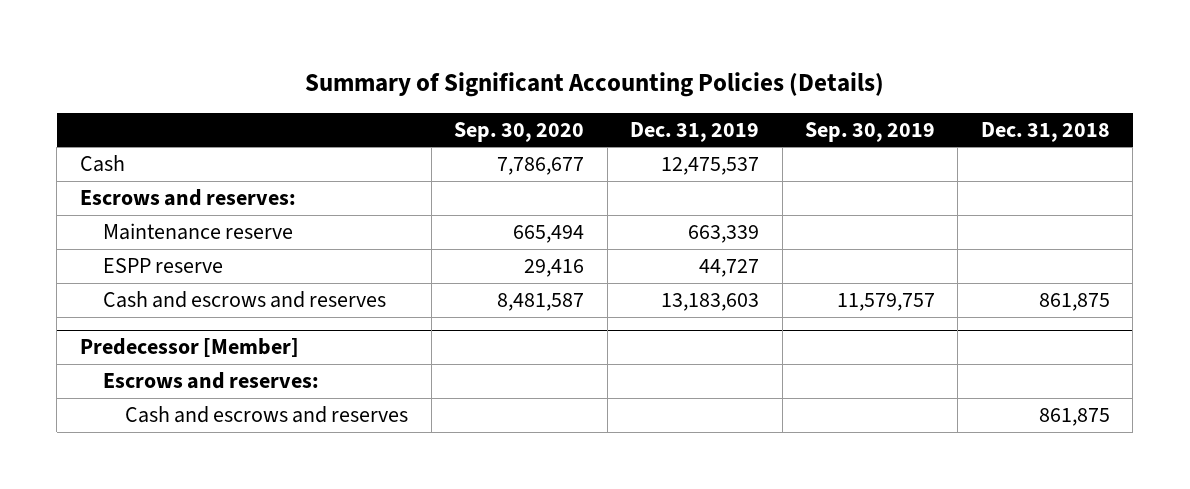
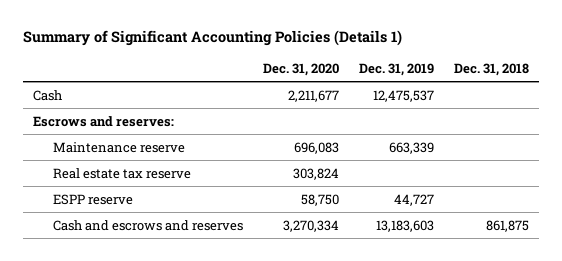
- Summary of Significant Accounting Policies (Details)
+ Summary of Significant Accounting Policies (Details 1)
- | Sep. 30, 2020 | Dec. 31, 2019 | Sep. 30, 2019 | Dec. 31, 2018
+ | Dec. 31, 2020 | Dec. 31, 2019 | Dec. 31, 2018
+ Real estate tax reserve | 303,824 | |
- Predecessor [Member]
- Escrows and reserves:
- Cash and escrows and reserves | | | | 861,875

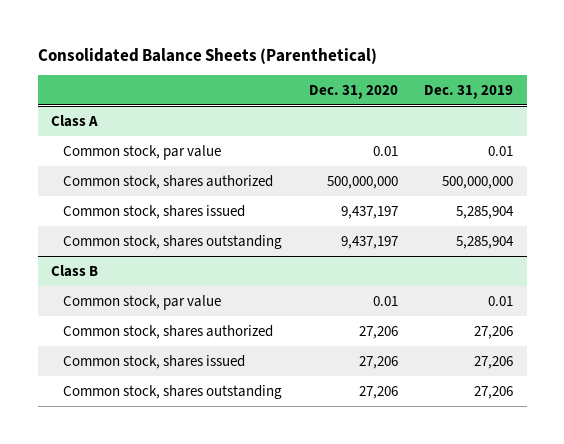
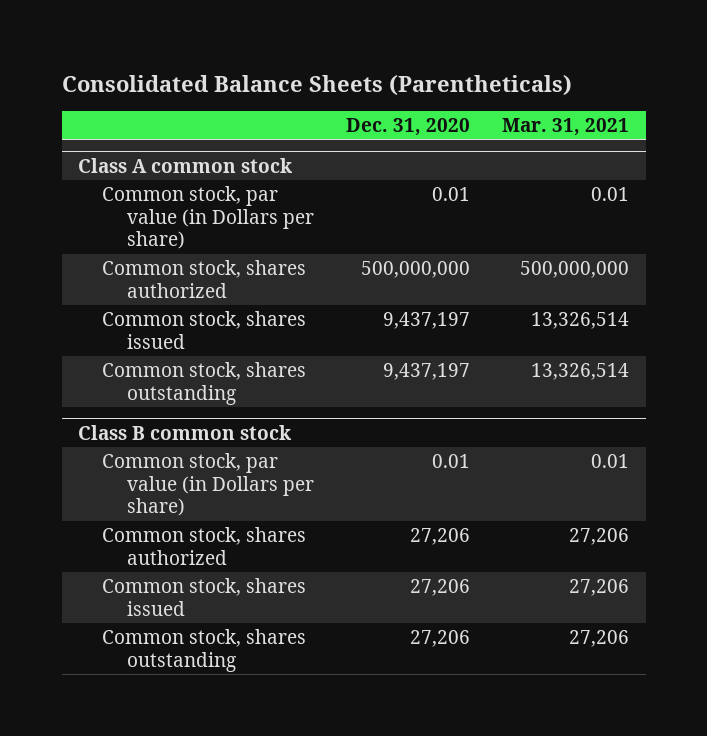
- Consolidated Balance Sheets (Parenthetical)
+ Consolidated Balance Sheets (Parentheticals)
- | Dec. 31, 2020 | Dec. 31, 2019
+ | Dec. 31, 2020 | Mar. 31, 2021
- Class A
- Common stock, par value | 0.01 | 0.01
+ Class A common stock
+ Common stock, par value (in Dollars per share) | 0.01 | 0.01
- Class B
- Common stock, par value | 0.01 | 0.01
+ Class B common stock
+ Common stock, par value (in Dollars per share) | 0.01 | 0.01

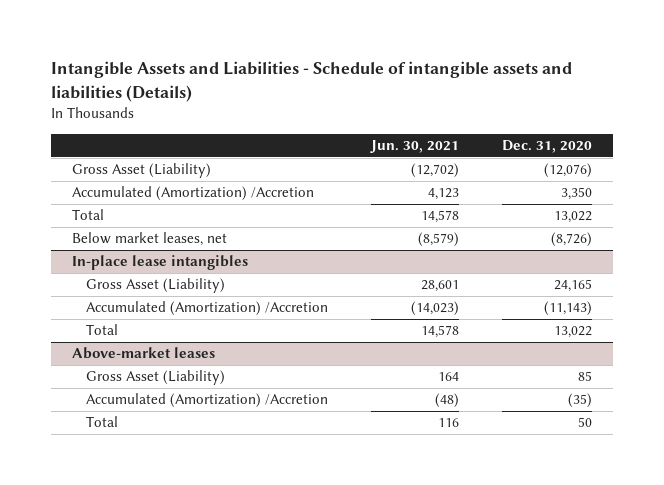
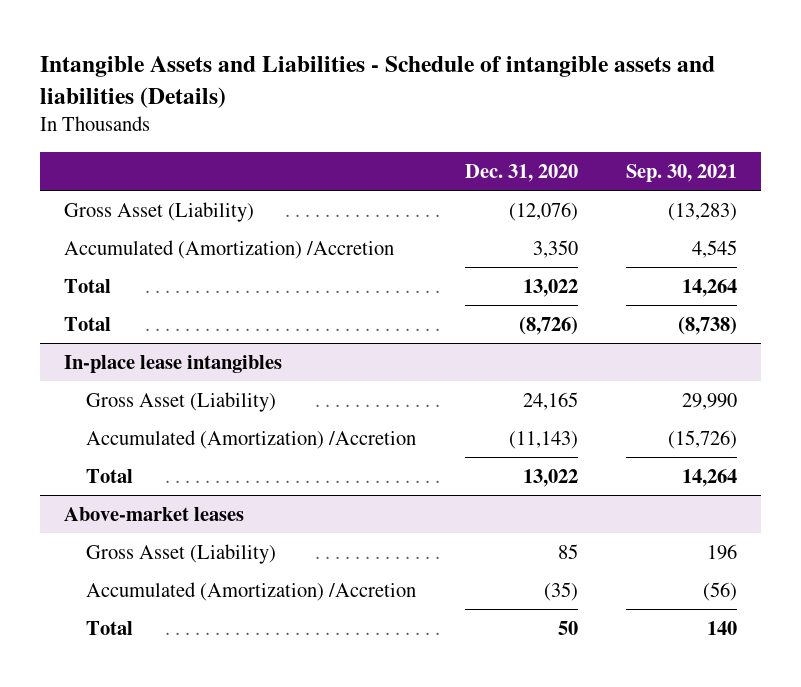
- | Jun. 30, 2021 | Dec. 31, 2020
+ | Dec. 31, 2020 | Sep. 30, 2021
- Below market leases, net | (8,579) | (8,726)
+ Total | (8,726) | (8,738)

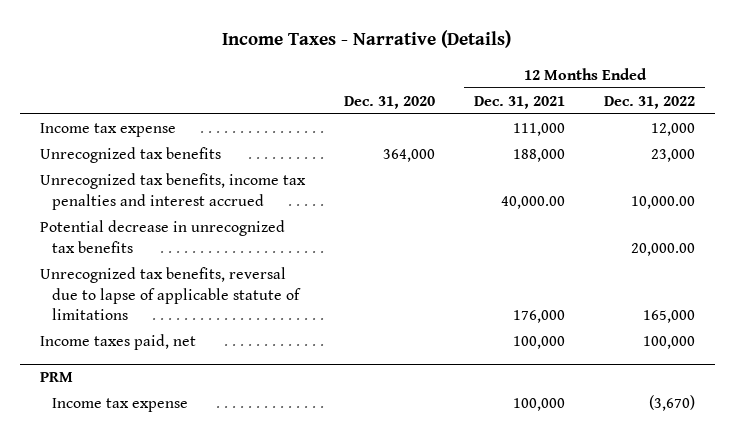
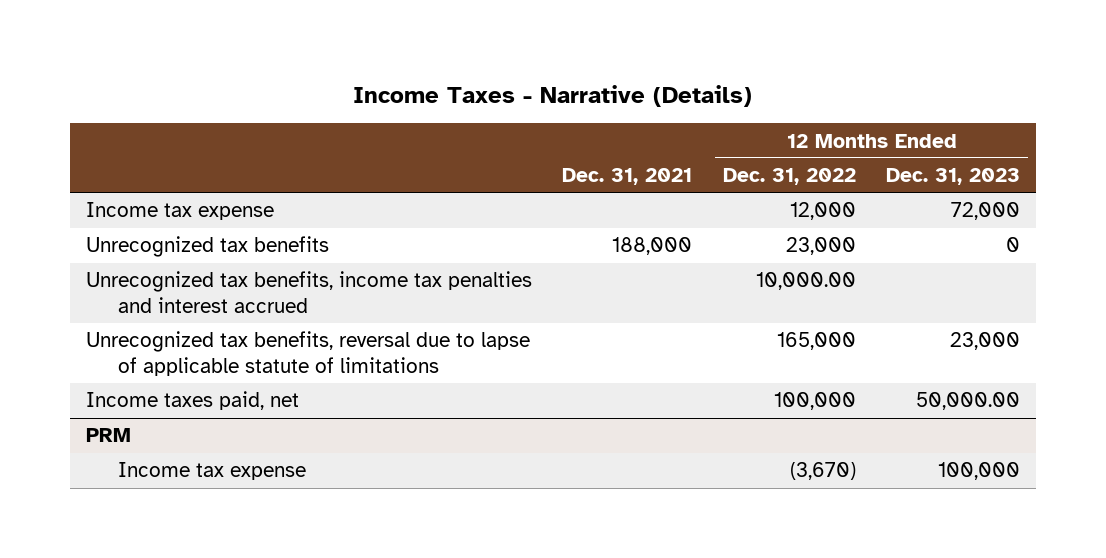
- | Dec. 31, 2020 | 12 Months Ended Dec. 31, 2021 | 12 Months Ended Dec. 31, 2022
+ | Dec. 31, 2021 | 12 Months Ended Dec. 31, 2022 | 12 Months Ended Dec. 31, 2023
- Potential decrease in unrecognized tax benefits | | | 20,000.00

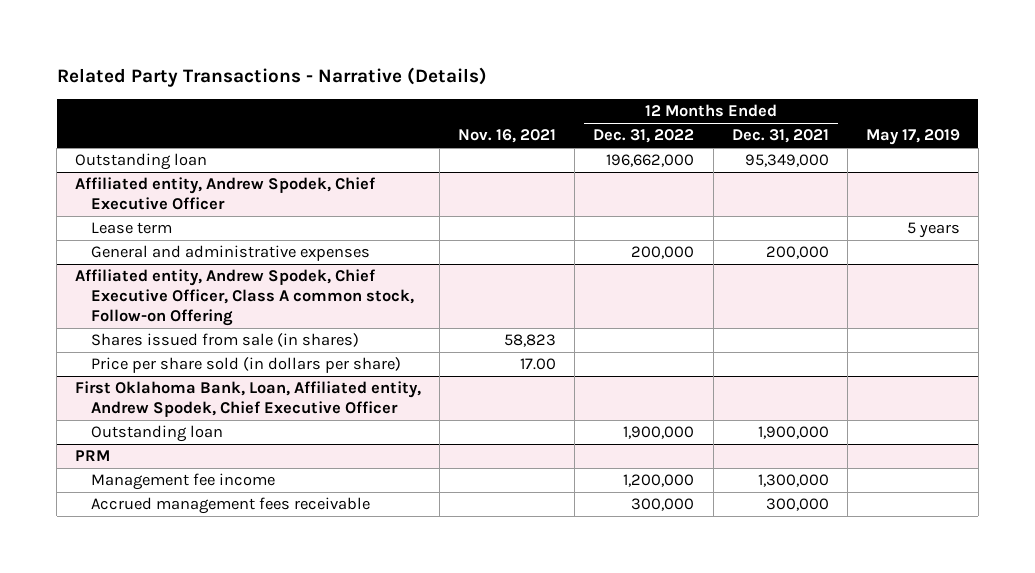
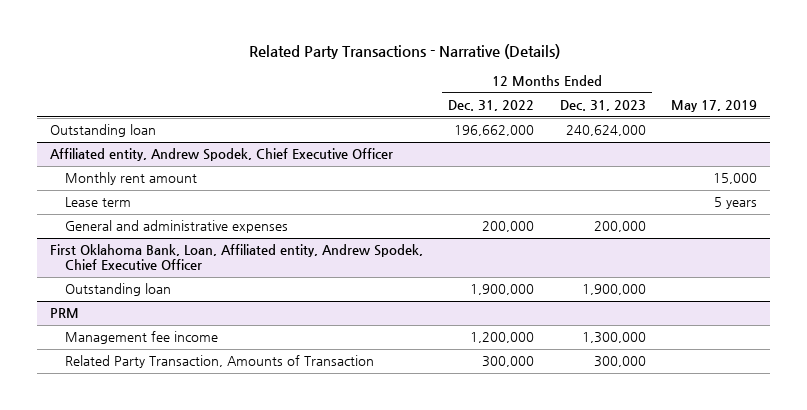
- | Nov. 16, 2021 | 12 Months Ended Dec. 31, 2022 | 12 Months Ended Dec. 31, 2021 | May 17, 2019
+ | 12 Months Ended Dec. 31, 2022 | 12 Months Ended Dec. 31, 2023 | May 17, 2019
@ Affiliated entity, Andrew Spodek, Chief Executive Officer
+ Monthly rent amount | | | 15,000
- Affiliated entity, Andrew Spodek, Chief Executive Officer, Class A common stock, Follow-on Offering
- Shares issued from sale (in shares) | 58,823 | | |
- Price per share sold (in dollars per share) | 17.00 | | |
@ PRM
- Accrued management fees receivable | | 300,000 | 300,000 |
+ Related Party Transaction, Amounts of Transaction | 300,000 | 300,000 |

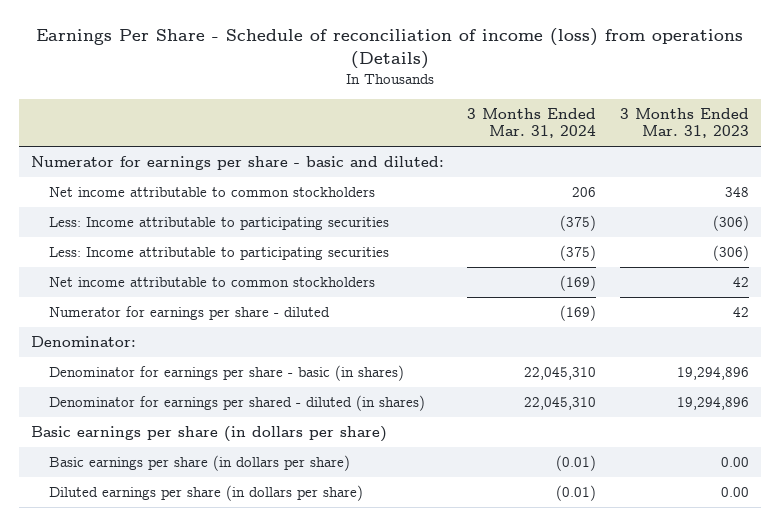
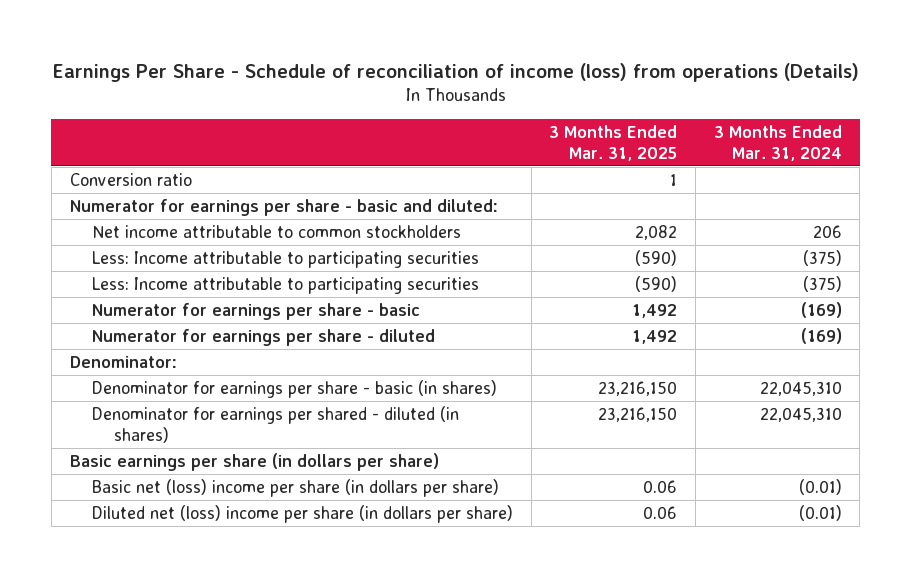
- | 3 Months Ended Mar. 31, 2024 | 3 Months Ended Mar. 31, 2023
+ | 3 Months Ended Mar. 31, 2025 | 3 Months Ended Mar. 31, 2024
+ Conversion ratio | 1 |
- Net income attributable to common stockholders | (169) | 42
+ Numerator for earnings per share - basic | 1,492 | (169)
- Basic earnings per share (in dollars per share) | (0.01) | 0.00
- Diluted earnings per share (in dollars per share) | (0.01) | 0.00
+ Basic net (loss) income per share (in dollars per share) | 0.06 | (0.01)
+ Diluted net (loss) income per share (in dollars per share) | 0.06 | (0.01)

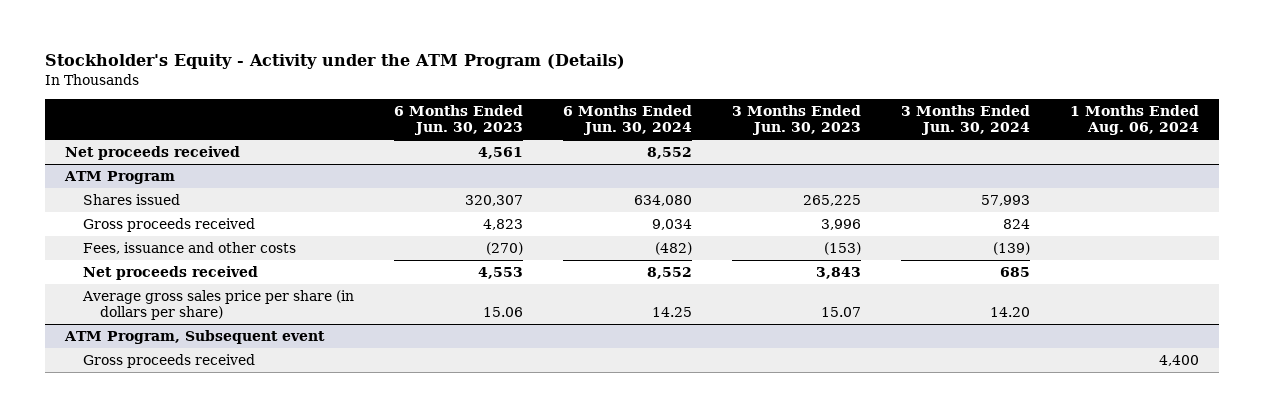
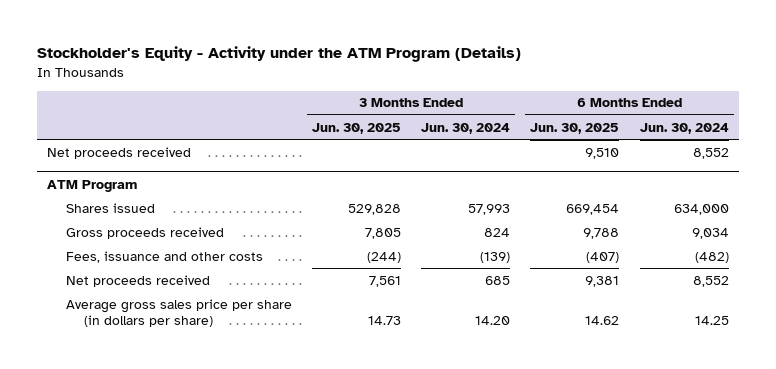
- | 6 Months Ended Jun. 30, 2023 | 6 Months Ended Jun. 30, 2024 | 3 Months Ended Jun. 30, 2023 | 3 Months Ended Jun. 30, 2024 | 1 Months Ended Aug. 06, 2024
+ | 3 Months Ended Jun. 30, 2025 | 3 Months Ended Jun. 30, 2024 | 6 Months Ended Jun. 30, 2025 | 6 Months Ended Jun. 30, 2024
@ ATM Program
- Shares issued | 320,307 | 634,080 | 265,225 | 57,993 |
+ Shares issued | 529,828 | 57,993 | 669,454 | 634,000
- ATM Program, Subsequent event
- Gross proceeds received | | | | | 4,400

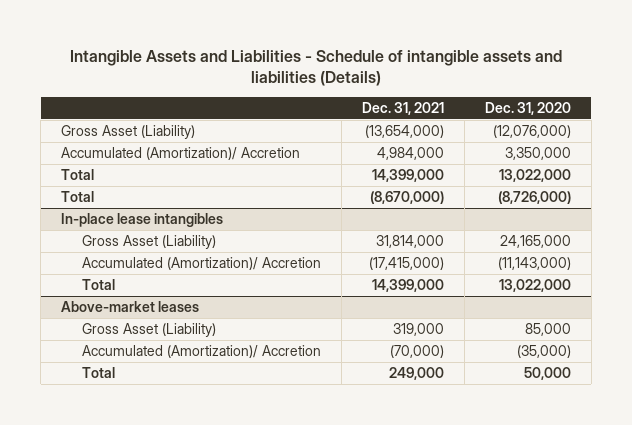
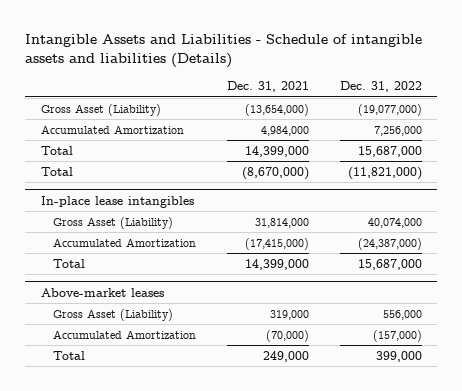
- | Dec. 31, 2021 | Dec. 31, 2020
+ | Dec. 31, 2021 | Dec. 31, 2022
- Accumulated (Amortization)/ Accretion | 4,984,000 | 3,350,000
+ Accumulated Amortization | 4,984,000 | 7,256,000
@ In-place lease intangibles
- Accumulated (Amortization)/ Accretion | (17,415,000) | (11,143,000)
+ Accumulated Amortization | (17,415,000) | (24,387,000)
@ Above-market leases
- Accumulated (Amortization)/ Accretion | (70,000) | (35,000)
+ Accumulated Amortization | (70,000) | (157,000)

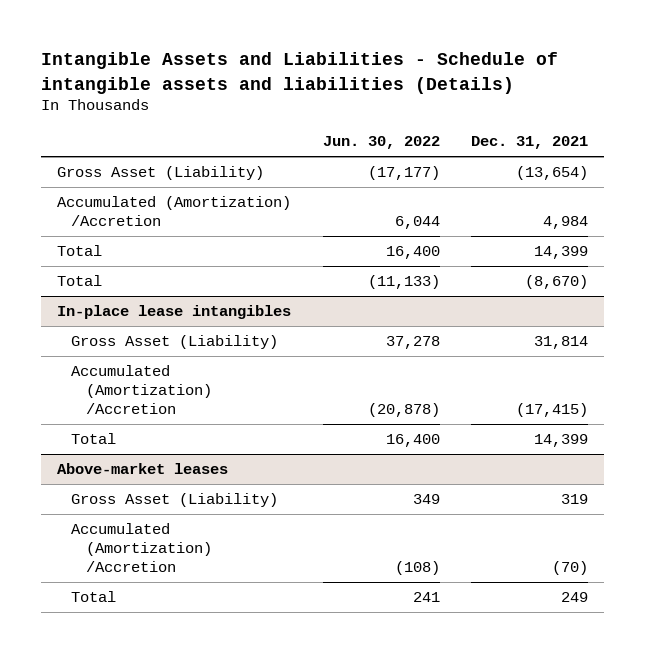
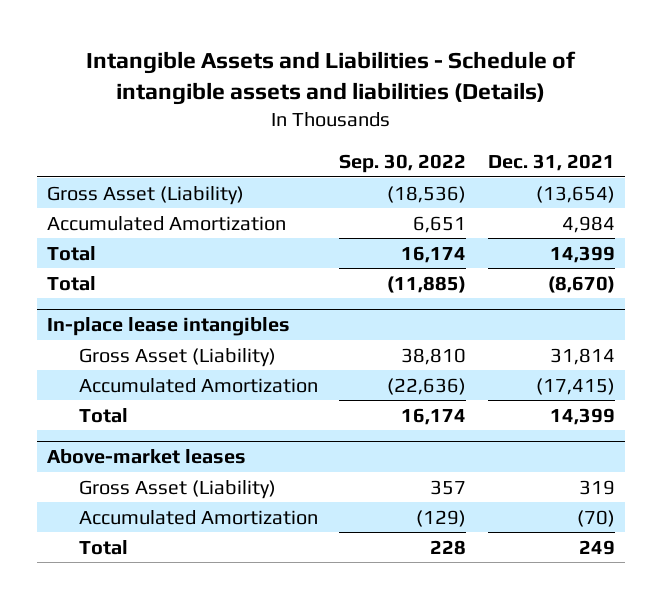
- | Jun. 30, 2022 | Dec. 31, 2021
+ | Sep. 30, 2022 | Dec. 31, 2021
- Accumulated (Amortization) /Accretion | 6,044 | 4,984
+ Accumulated Amortization | 6,651 | 4,984
@ In-place lease intangibles
- Accumulated (Amortization) /Accretion | (20,878) | (17,415)
+ Accumulated Amortization | (22,636) | (17,415)
@ Above-market leases
- Accumulated (Amortization) /Accretion | (108) | (70)
+ Accumulated Amortization | (129) | (70)

